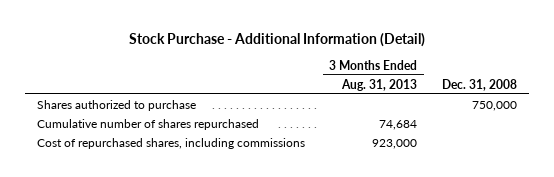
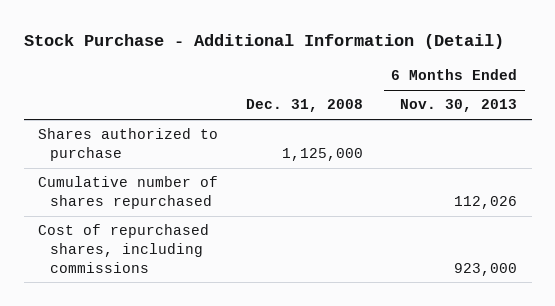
- | 3 Months Ended Aug. 31, 2013 | Dec. 31, 2008
+ | Dec. 31, 2008 | 6 Months Ended Nov. 30, 2013
- Shares authorized to purchase | | 750,000
+ Shares authorized to purchase | 1,125,000 |

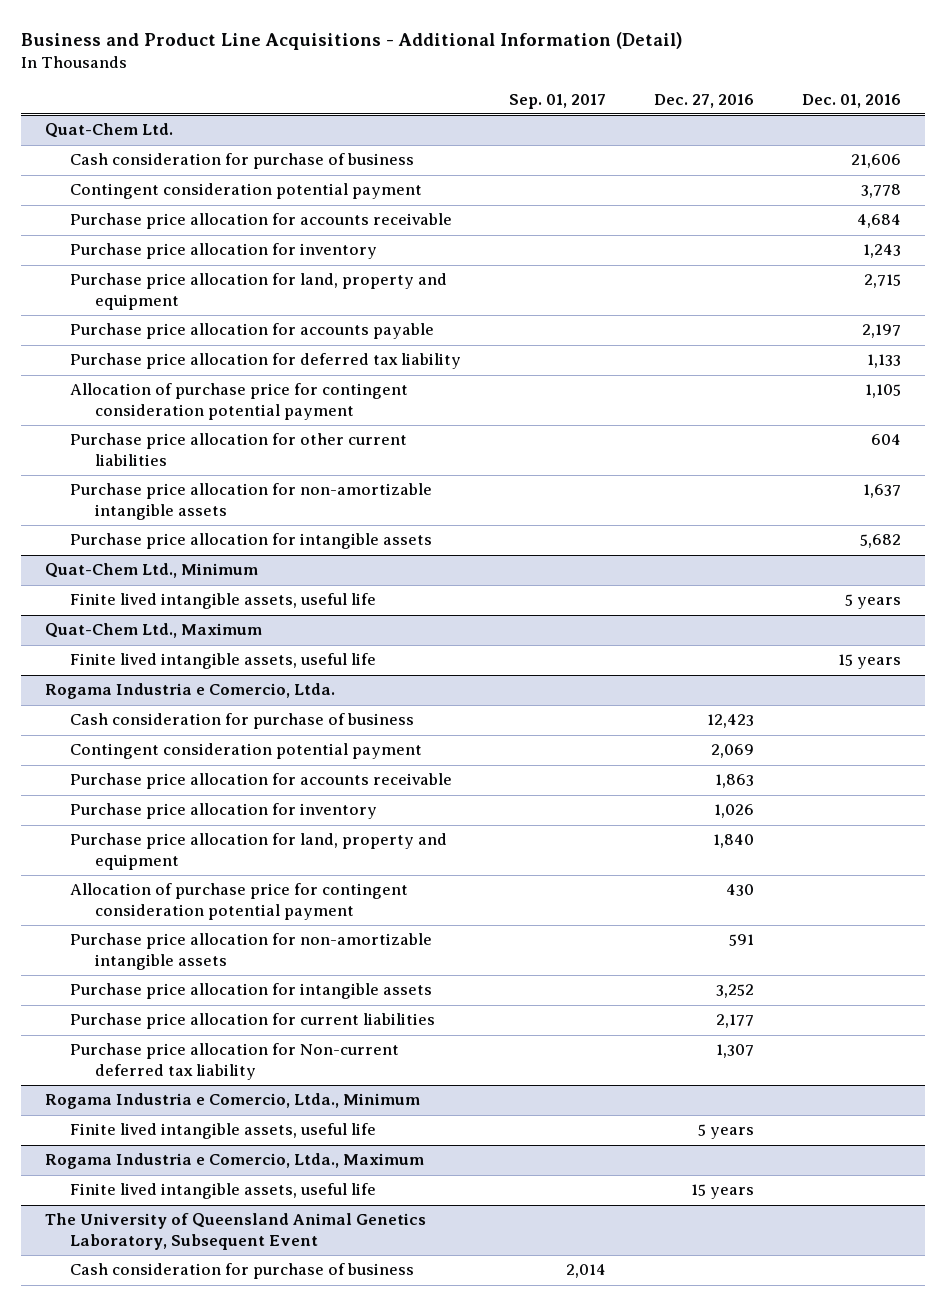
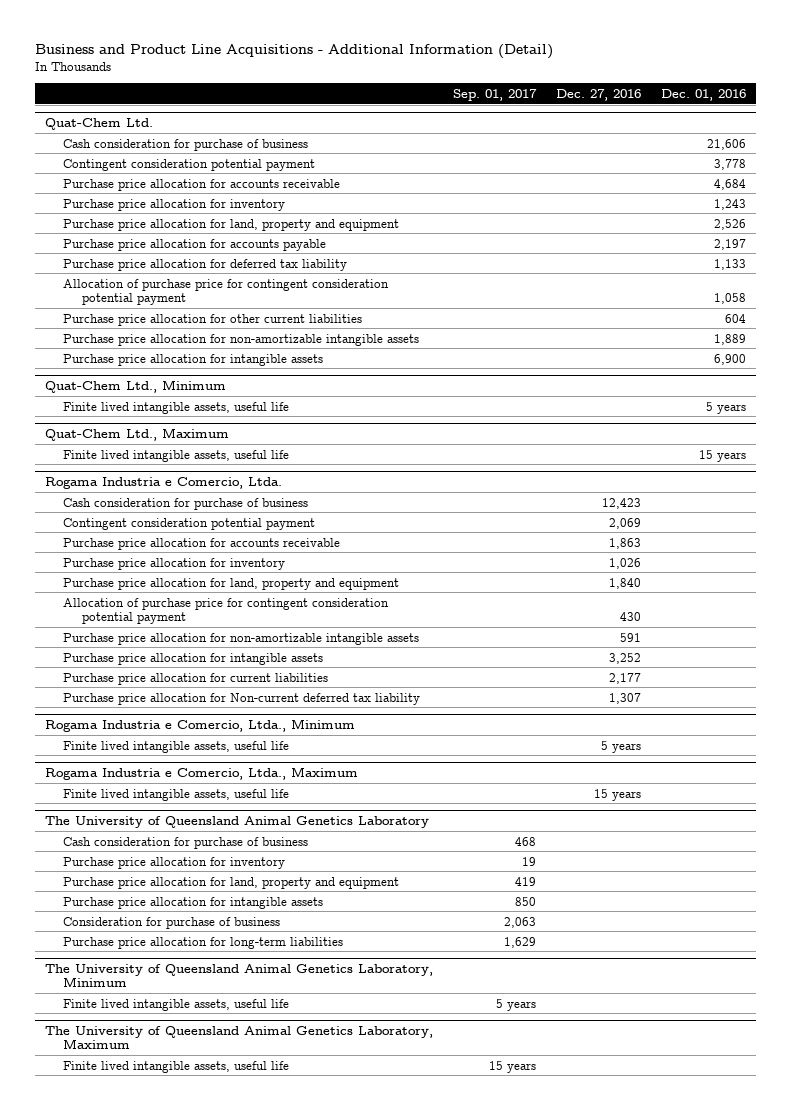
@ Quat-Chem Ltd.
- Purchase price allocation for land, property and equipment | | | 2,715
+ Purchase price allocation for land, property and equipment | | | 2,526
- Allocation of purchase price for contingent consideration potential payment | | | 1,105
+ Allocation of purchase price for contingent consideration potential payment | | | 1,058
- Purchase price allocation for non-amortizable intangible assets | | | 1,637
- Purchase price allocation for intangible assets | | | 5,682
+ Purchase price allocation for non-amortizable intangible assets | | | 1,889
+ Purchase price allocation for intangible assets | | | 6,900
- The University of Queensland Animal Genetics Laboratory, Subsequent Event
- Cash consideration for purchase of business | 2,014 | |
+ The University of Queensland Animal Genetics Laboratory
+ Cash consideration for purchase of business | 468 | |
+ Purchase price allocation for inventory | 19 | |
+ Purchase price allocation for land, property and equipment | 419 | |
+ Purchase price allocation for intangible assets | 850 | |
+ Consideration for purchase of business | 2,063 | |
+ Purchase price allocation for long-term liabilities | 1,629 | |
+ The University of Queensland Animal Genetics Laboratory, Minimum
+ Finite lived intangible assets, useful life | 5 years | |
+ The University of Queensland Animal Genetics Laboratory, Maximum
+ Finite lived intangible assets, useful life | 15 years | |

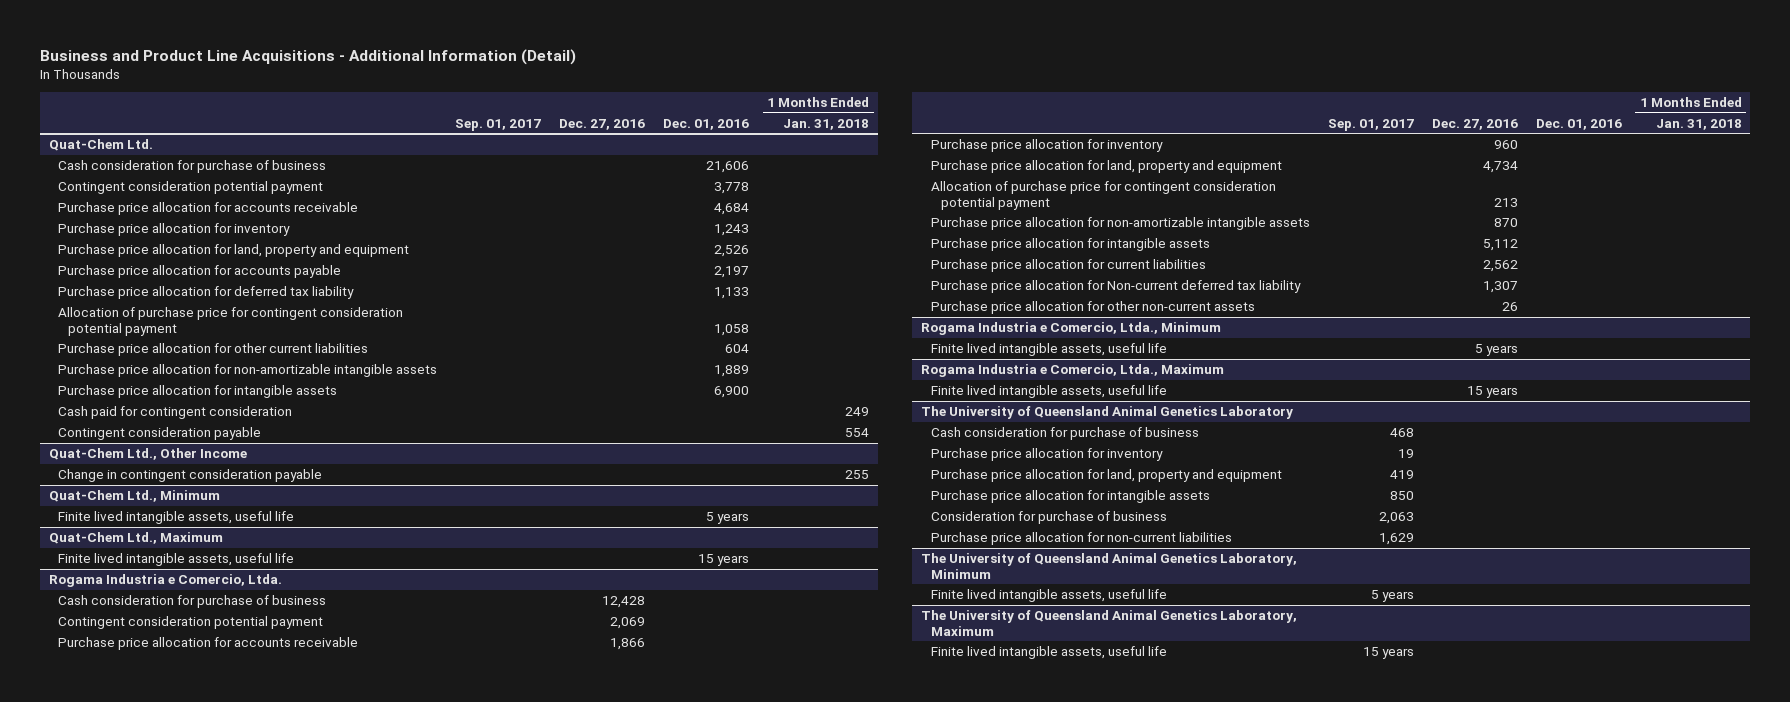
- | Sep. 01, 2017 | Dec. 27, 2016 | Dec. 01, 2016
+ | Sep. 01, 2017 | Dec. 27, 2016 | Dec. 01, 2016 | 1 Months Ended Jan. 31, 2018
@ Quat-Chem Ltd.
+ Cash paid for contingent consideration | | | | 249
+ Contingent consideration payable | | | | 554
+ Quat-Chem Ltd., Other Income
+ Change in contingent consideration payable | | | | 255
@ Rogama Industria e Comercio, Ltda.
- Cash consideration for purchase of business | | 12,423 |
+ Cash consideration for purchase of business | | 12,428 | |
- Purchase price allocation for accounts receivable | | 1,863 |
- Purchase price allocation for inventory | | 1,026 |
- Purchase price allocation for land, property and equipment | | 1,840 |
- Allocation of purchase price for contingent consideration potential payment | | 430 |
- Purchase price allocation for non-amortizable intangible assets | | 591 |
- Purchase price allocation for intangible assets | | 3,252 |
- Purchase price allocation for current liabilities | | 2,177 |
+ Purchase price allocation for accounts receivable | | 1,866 | |
+ Purchase price allocation for inventory | | 960 | |
+ Purchase price allocation for land, property and equipment | | 4,734 | |
+ Allocation of purchase price for contingent consideration potential payment | | 213 | |
+ Purchase price allocation for non-amortizable intangible assets | | 870 | |
+ Purchase price allocation for intangible assets | | 5,112 | |
+ Purchase price allocation for current liabilities | | 2,562 | |
+ Purchase price allocation for other non-current assets | | 26 | |
@ The University of Queensland Animal Genetics Laboratory
- Purchase price allocation for long-term liabilities | 1,629 | |
+ Purchase price allocation for non-current liabilities | 1,629 | | |

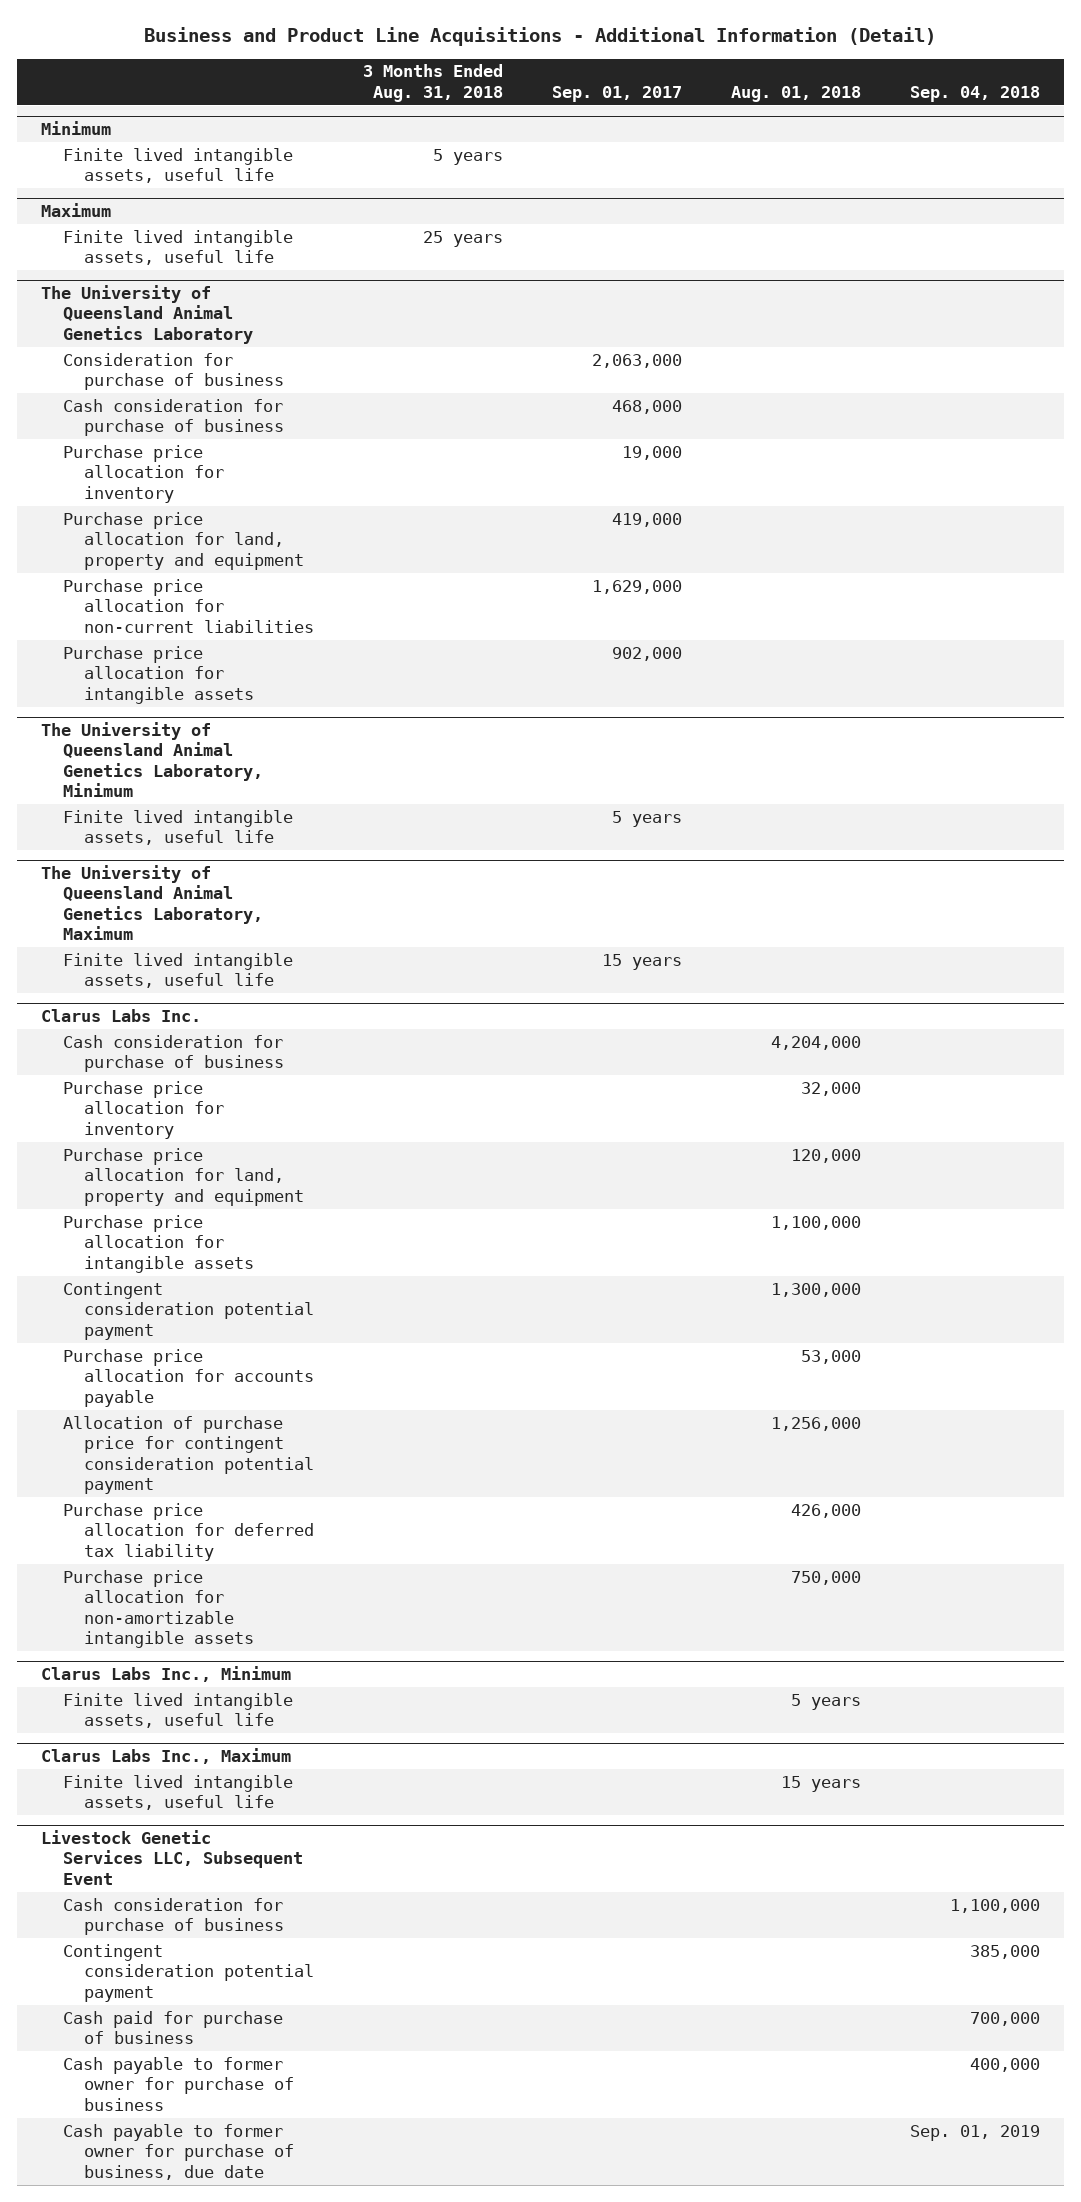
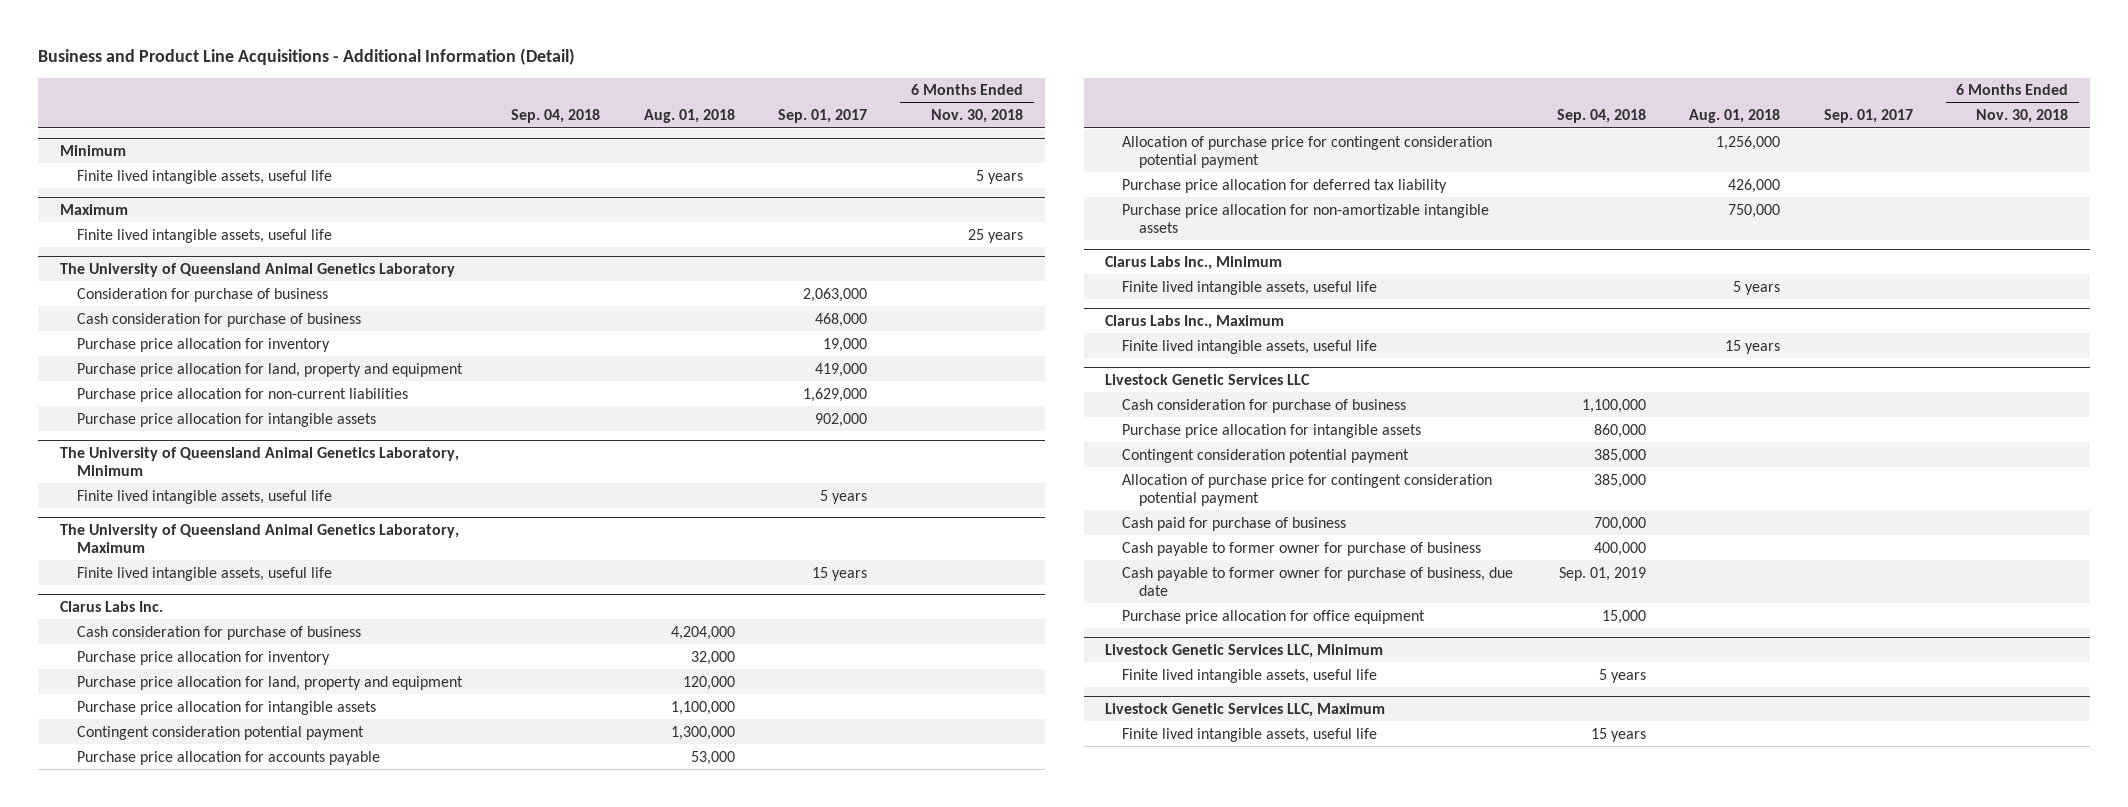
- | 3 Months Ended Aug. 31, 2018 | Sep. 01, 2017 | Aug. 01, 2018 | Sep. 04, 2018
+ | Sep. 04, 2018 | Aug. 01, 2018 | Sep. 01, 2017 | 6 Months Ended Nov. 30, 2018
- Livestock Genetic Services LLC, Subsequent Event
+ Livestock Genetic Services LLC
+ Purchase price allocation for intangible assets | 860,000 | | |
+ Allocation of purchase price for contingent consideration potential payment | 385,000 | | |
+ Purchase price allocation for office equipment | 15,000 | | |
+ Livestock Genetic Services LLC, Minimum
+ Finite lived intangible assets, useful life | 5 years | | |
+ Livestock Genetic Services LLC, Maximum
+ Finite lived intangible assets, useful life | 15 years | | |

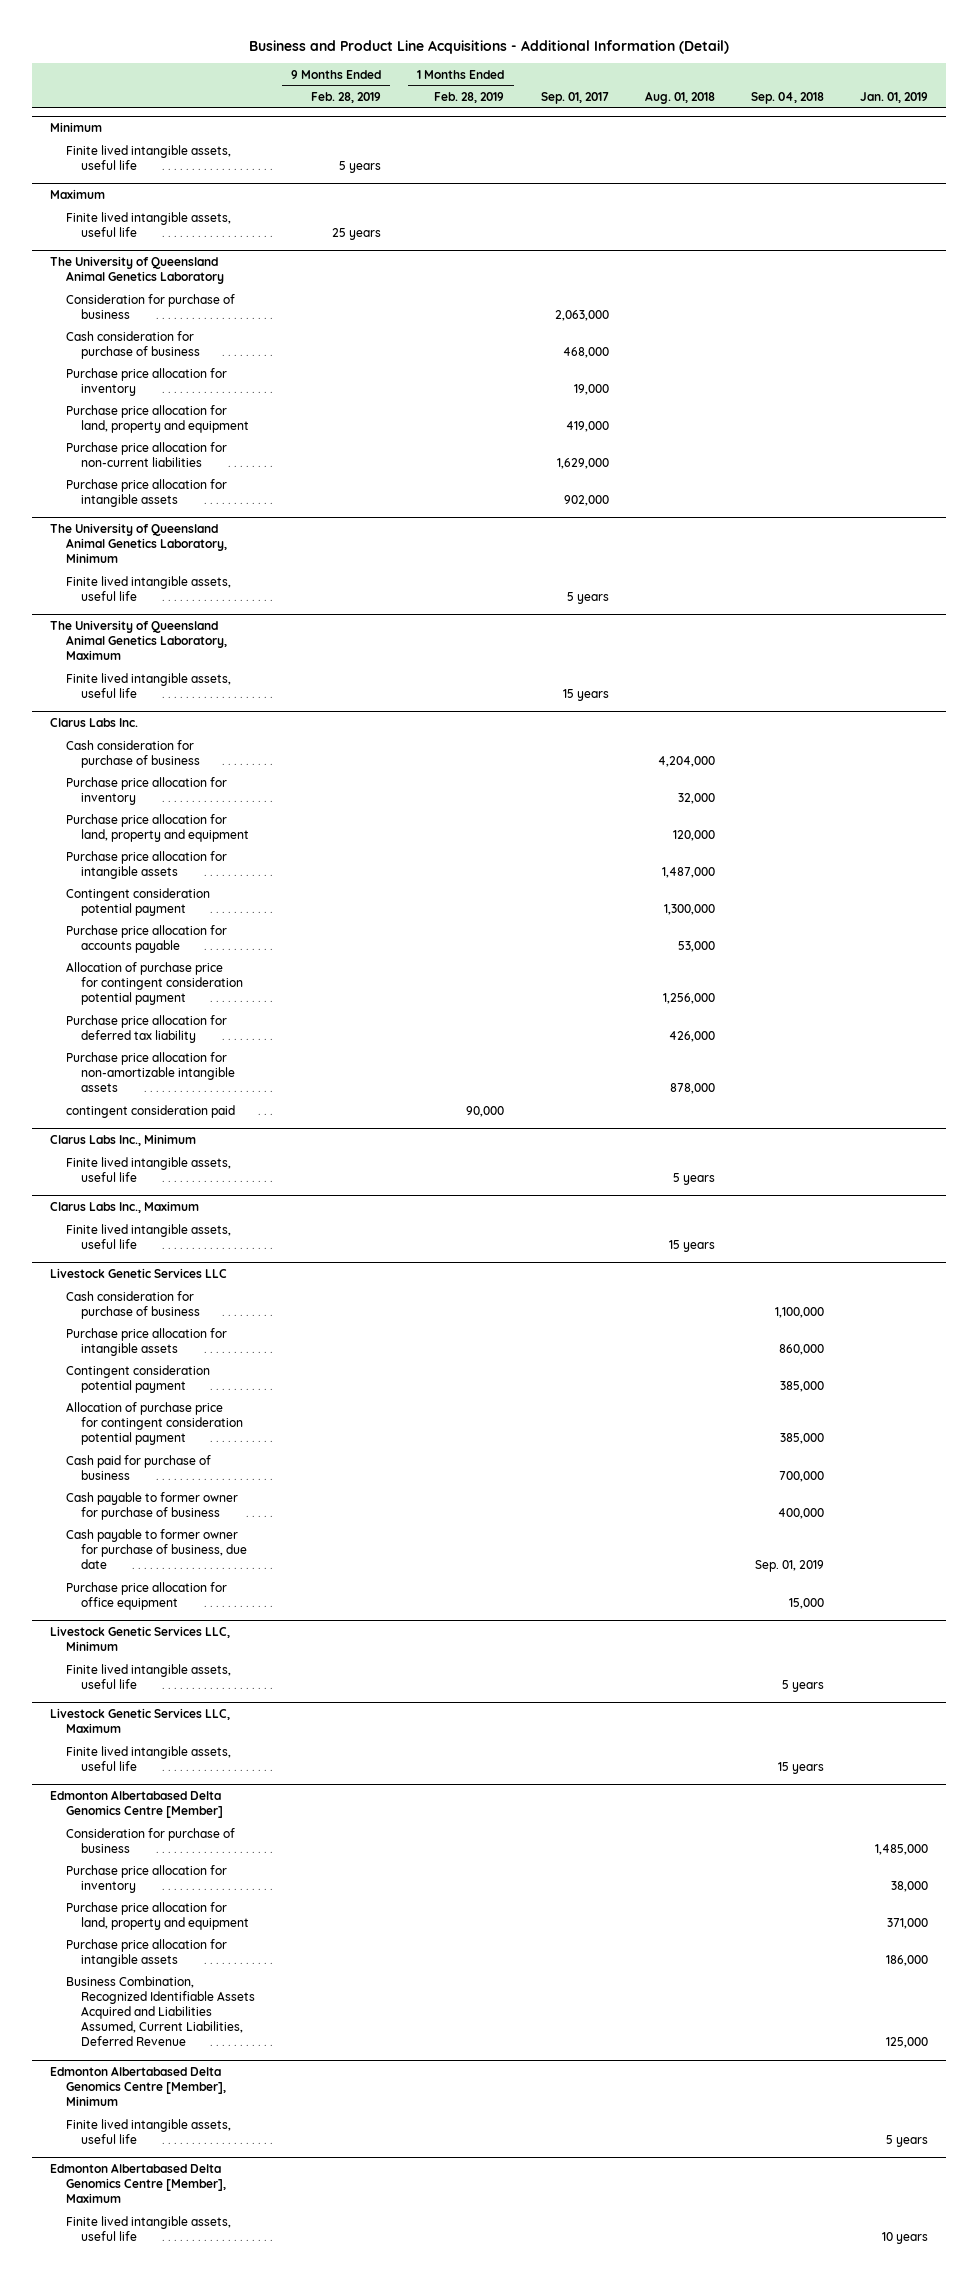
- | Sep. 04, 2018 | Aug. 01, 2018 | Sep. 01, 2017 | 6 Months Ended Nov. 30, 2018
+ | 9 Months Ended Feb. 28, 2019 | 1 Months Ended Feb. 28, 2019 | Sep. 01, 2017 | Aug. 01, 2018 | Sep. 04, 2018 | Jan. 01, 2019
@ Clarus Labs Inc.
- Purchase price allocation for intangible assets | | 1,100,000 | |
+ Purchase price allocation for intangible assets | | | | 1,487,000 | |
- Purchase price allocation for non-amortizable intangible assets | | 750,000 | |
+ Purchase price allocation for non-amortizable intangible assets | | | | 878,000 | |
+ contingent consideration paid | | 90,000 | | | |
+ Edmonton Albertabased Delta Genomics Centre [Member]
+ Consideration for purchase of business | | | | | | 1,485,000
+ Purchase price allocation for inventory | | | | | | 38,000
+ Purchase price allocation for land, property and equipment | | | | | | 371,000
+ Purchase price allocation for intangible assets | | | | | | 186,000
+ Business Combination, Recognized Identifiable Assets Acquired and Liabilities Assumed, Current Liabilities, Deferred Revenue | | | | | | 125,000
+ Edmonton Albertabased Delta Genomics Centre [Member], Minimum
+ Finite lived intangible assets, useful life | | | | | | 5 years
+ Edmonton Albertabased Delta Genomics Centre [Member], Maximum
+ Finite lived intangible assets, useful life | | | | | | 10 years

